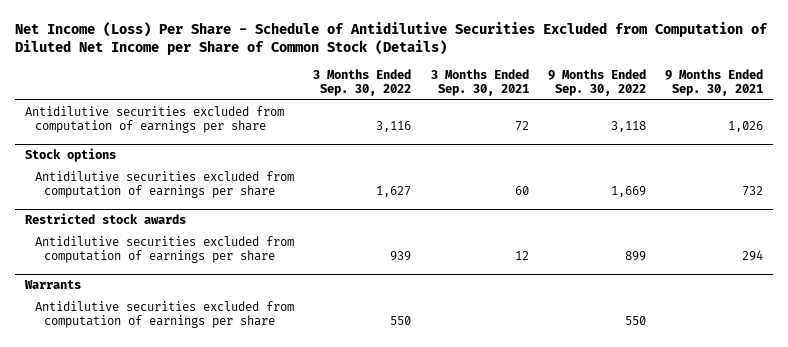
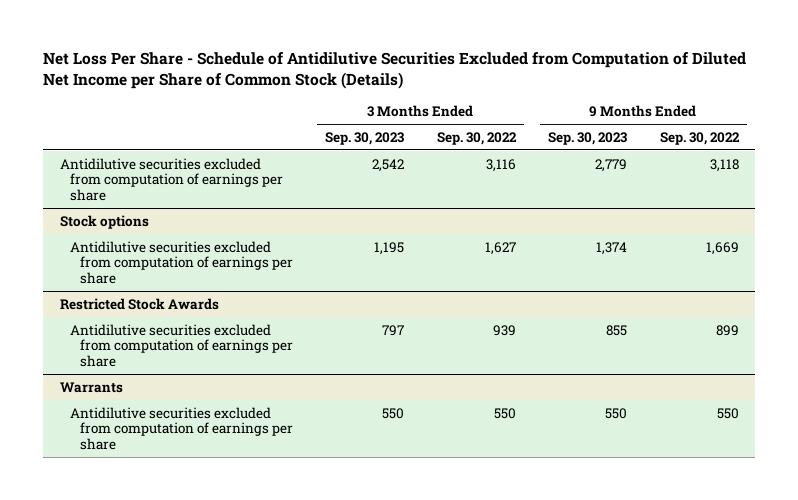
- Net Income (Loss) Per Share - Schedule of Antidilutive Securities Excluded from Computation of Diluted Net Income per Share of Common Stock (Details)
+ Net Loss Per Share - Schedule of Antidilutive Securities Excluded from Computation of Diluted Net Income per Share of Common Stock (Details)
- | 3 Months Ended Sep. 30, 2022 | 3 Months Ended Sep. 30, 2021 | 9 Months Ended Sep. 30, 2022 | 9 Months Ended Sep. 30, 2021
+ | 3 Months Ended Sep. 30, 2023 | 3 Months Ended Sep. 30, 2022 | 9 Months Ended Sep. 30, 2023 | 9 Months Ended Sep. 30, 2022
- Restricted stock awards
+ Restricted Stock Awards

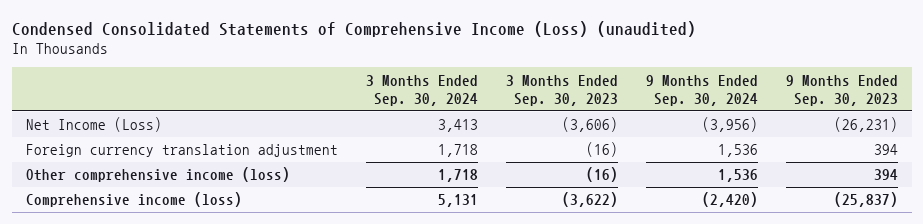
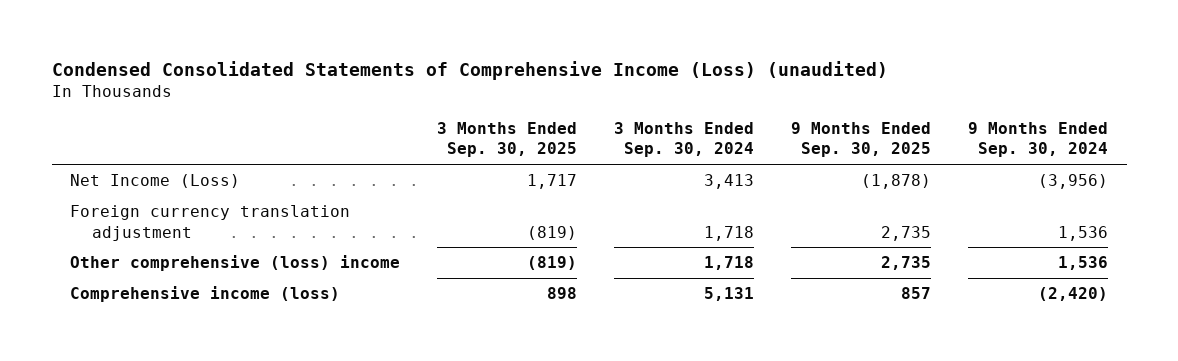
- | 3 Months Ended Sep. 30, 2024 | 3 Months Ended Sep. 30, 2023 | 9 Months Ended Sep. 30, 2024 | 9 Months Ended Sep. 30, 2023
+ | 3 Months Ended Sep. 30, 2025 | 3 Months Ended Sep. 30, 2024 | 9 Months Ended Sep. 30, 2025 | 9 Months Ended Sep. 30, 2024
- Other comprehensive income (loss) | 1,718 | (16) | 1,536 | 394
+ Other comprehensive (loss) income | (819) | 1,718 | 2,735 | 1,536

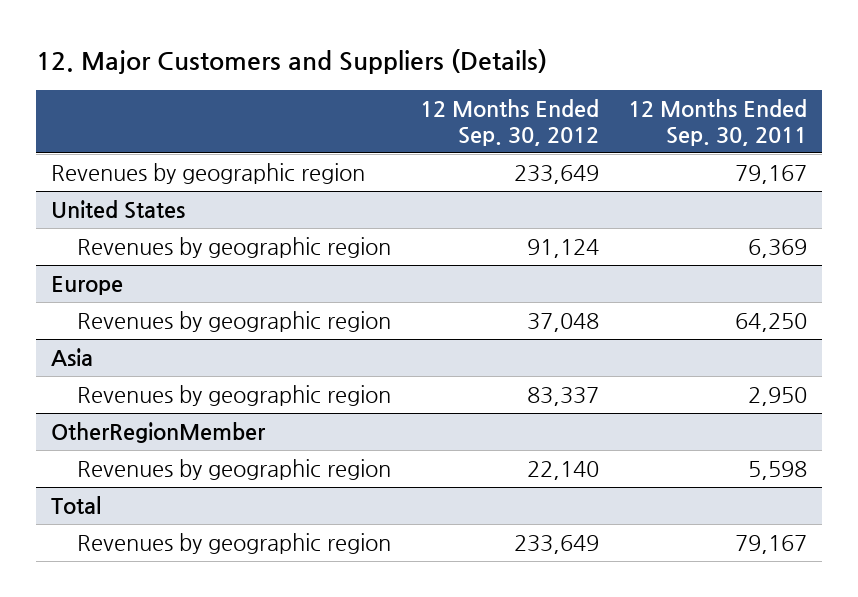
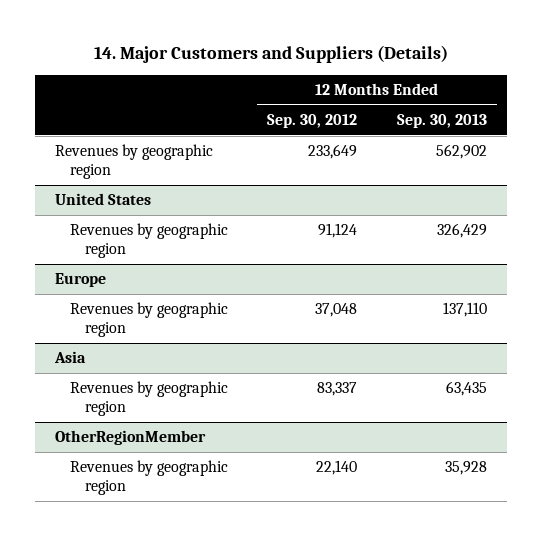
- 12. Major Customers and Suppliers (Details)
+ 14. Major Customers and Suppliers (Details)
- | 12 Months Ended Sep. 30, 2012 | 12 Months Ended Sep. 30, 2011
+ | 12 Months Ended Sep. 30, 2012 | 12 Months Ended Sep. 30, 2013
- Total
- Revenues by geographic region | 233,649 | 79,167

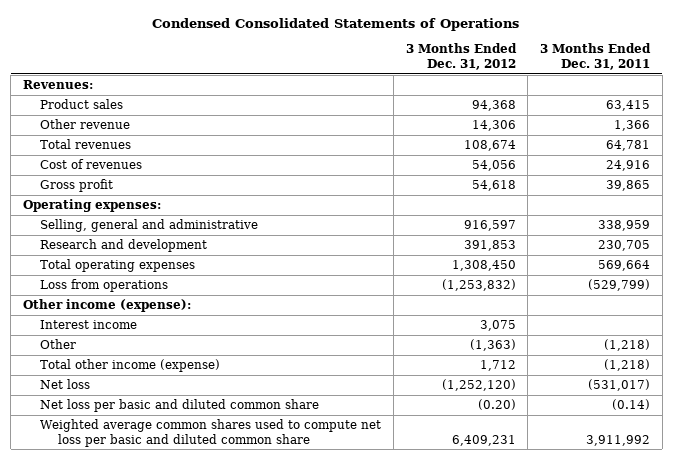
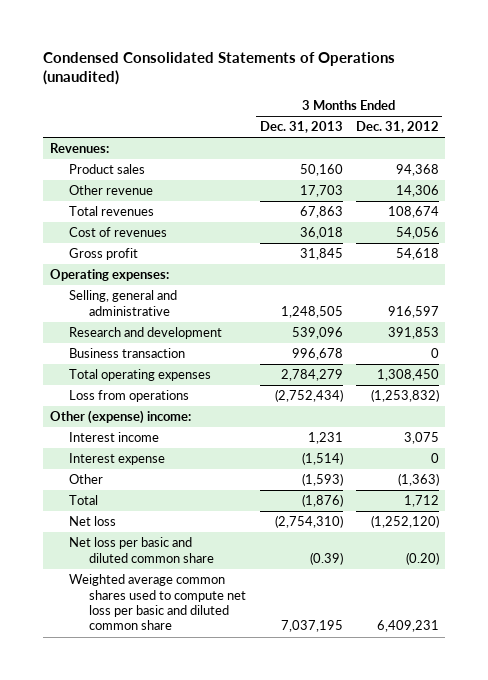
- Condensed Consolidated Statements of Operations
+ Condensed Consolidated Statements of Operations (unaudited)
- | 3 Months Ended Dec. 31, 2012 | 3 Months Ended Dec. 31, 2011
+ | 3 Months Ended Dec. 31, 2013 | 3 Months Ended Dec. 31, 2012
+ Business transaction | 996,678 | 0
- Other income (expense):
+ Other (expense) income:
+ Interest expense | (1,514) | 0
- Total other income (expense) | 1,712 | (1,218)
+ Total | (1,876) | 1,712

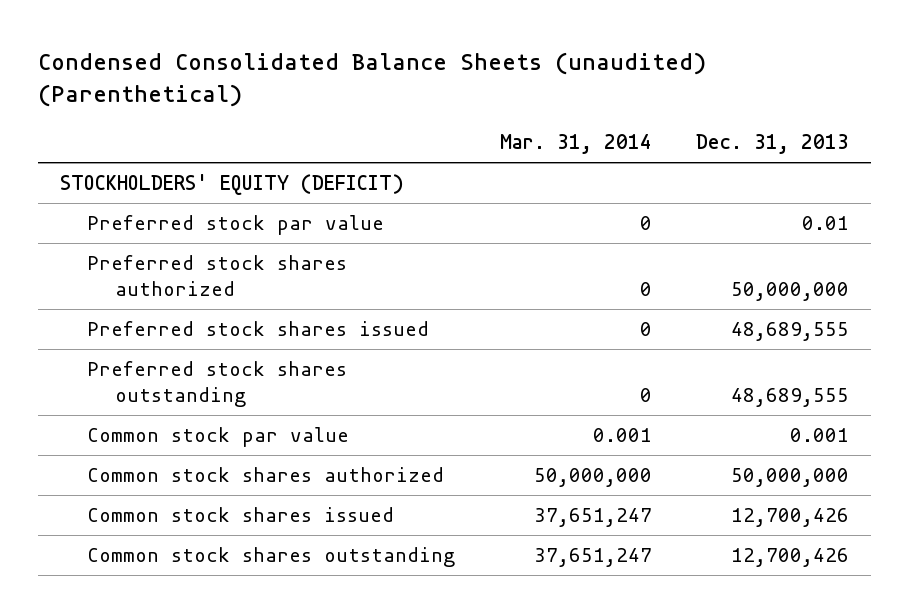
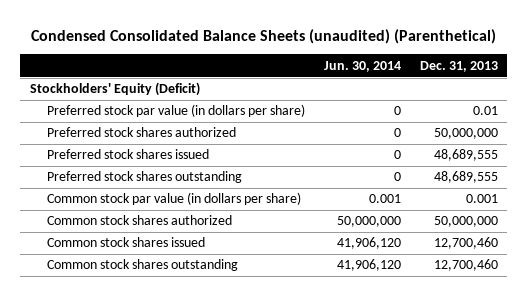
- | Mar. 31, 2014 | Dec. 31, 2013
+ | Jun. 30, 2014 | Dec. 31, 2013
- STOCKHOLDERS' EQUITY (DEFICIT)
- Preferred stock par value | 0 | 0.01
+ Stockholders' Equity (Deficit)
+ Preferred stock par value (in dollars per share) | 0 | 0.01
- Common stock par value | 0.001 | 0.001
+ Common stock par value (in dollars per share) | 0.001 | 0.001
- Common stock shares issued | 37,651,247 | 12,700,426
- Common stock shares outstanding | 37,651,247 | 12,700,426
+ Common stock shares issued | 41,906,120 | 12,700,460
+ Common stock shares outstanding | 41,906,120 | 12,700,460

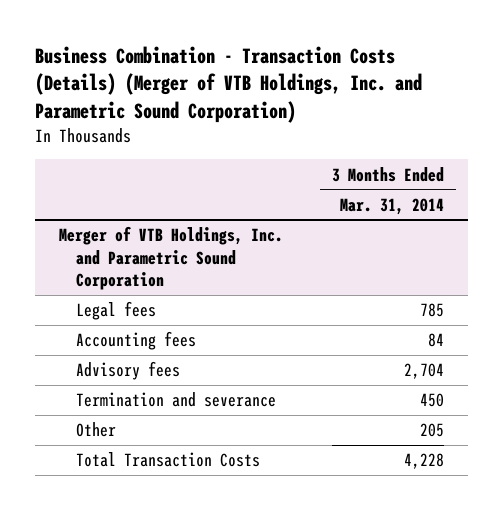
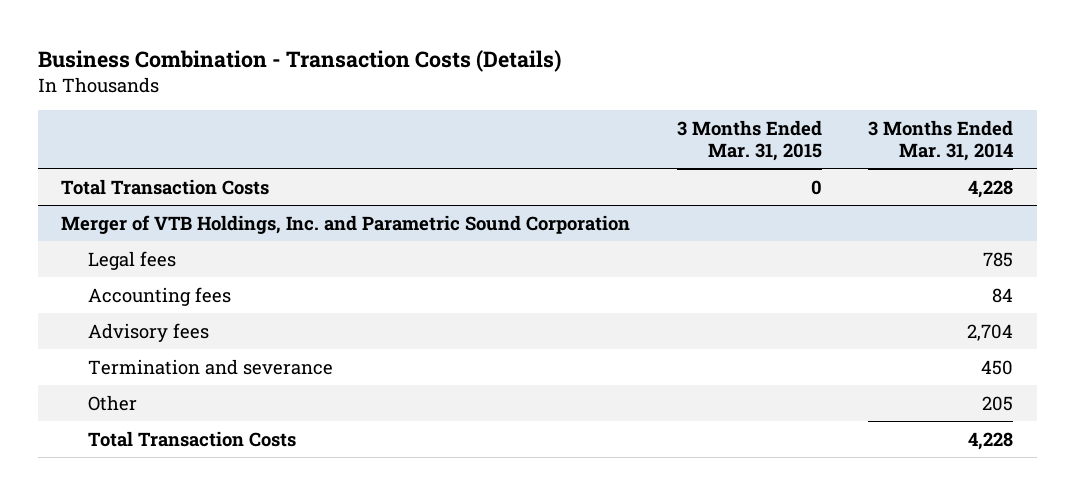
- Business Combination - Transaction Costs (Details) (Merger of VTB Holdings, Inc. and Parametric Sound Corporation)
+ Business Combination - Transaction Costs (Details)
- | 3 Months Ended Mar. 31, 2014
+ | 3 Months Ended Mar. 31, 2015 | 3 Months Ended Mar. 31, 2014
+ Total Transaction Costs | 0 | 4,228

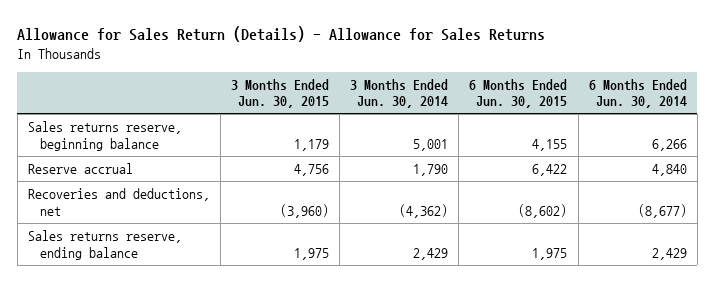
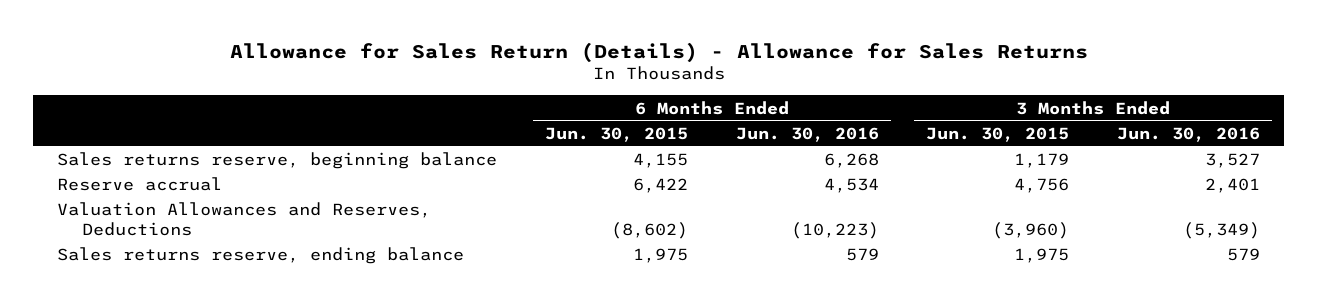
- | 3 Months Ended Jun. 30, 2015 | 3 Months Ended Jun. 30, 2014 | 6 Months Ended Jun. 30, 2015 | 6 Months Ended Jun. 30, 2014
+ | 6 Months Ended Jun. 30, 2015 | 6 Months Ended Jun. 30, 2016 | 3 Months Ended Jun. 30, 2015 | 3 Months Ended Jun. 30, 2016
- Recoveries and deductions, net | (3,960) | (4,362) | (8,602) | (8,677)
+ Valuation Allowances and Reserves, Deductions | (8,602) | (10,223) | (3,960) | (5,349)

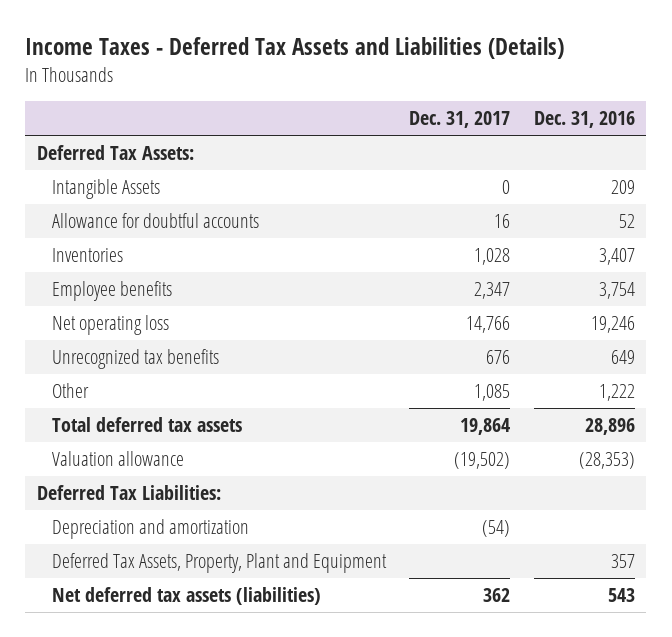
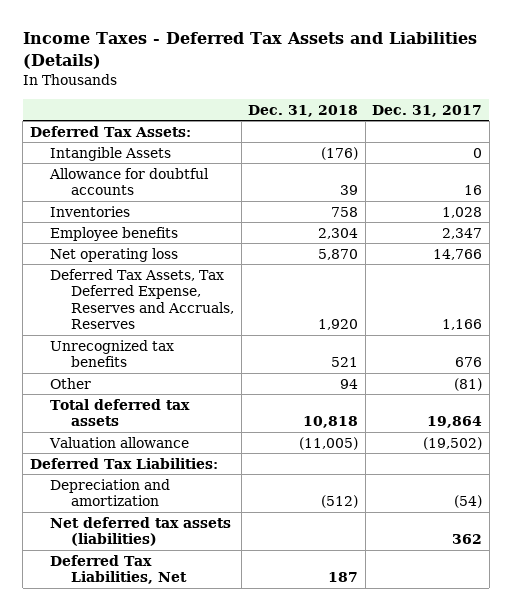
- | Dec. 31, 2017 | Dec. 31, 2016
+ | Dec. 31, 2018 | Dec. 31, 2017
+ Deferred Tax Assets, Tax Deferred Expense, Reserves and Accruals, Reserves | 1,920 | 1,166
- Other | 1,085 | 1,222
+ Other | 94 | (81)
- Deferred Tax Assets, Property, Plant and Equipment | | 357
+ Deferred Tax Liabilities, Net | 187 |

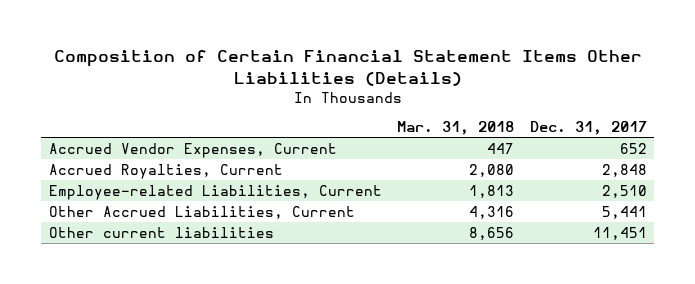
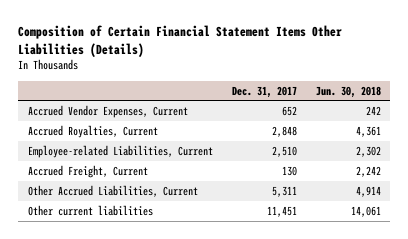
- | Mar. 31, 2018 | Dec. 31, 2017
+ | Dec. 31, 2017 | Jun. 30, 2018
- Other Accrued Liabilities, Current | 4,316 | 5,441
+ Accrued Freight, Current | 130 | 2,242
+ Other Accrued Liabilities, Current | 5,311 | 4,914

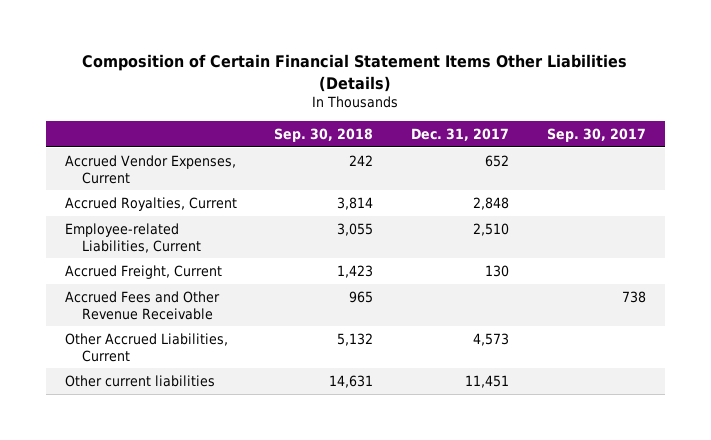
- | Dec. 31, 2017 | Jun. 30, 2018
+ | Sep. 30, 2018 | Dec. 31, 2017 | Sep. 30, 2017
- Other Accrued Liabilities, Current | 5,311 | 4,914
+ Accrued Fees and Other Revenue Receivable | 965 | | 738
+ Other Accrued Liabilities, Current | 5,132 | 4,573 |

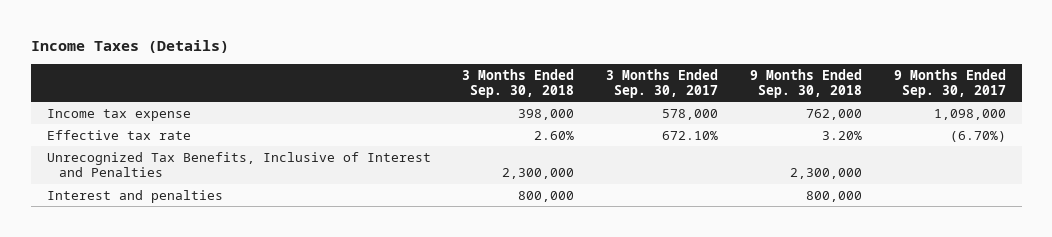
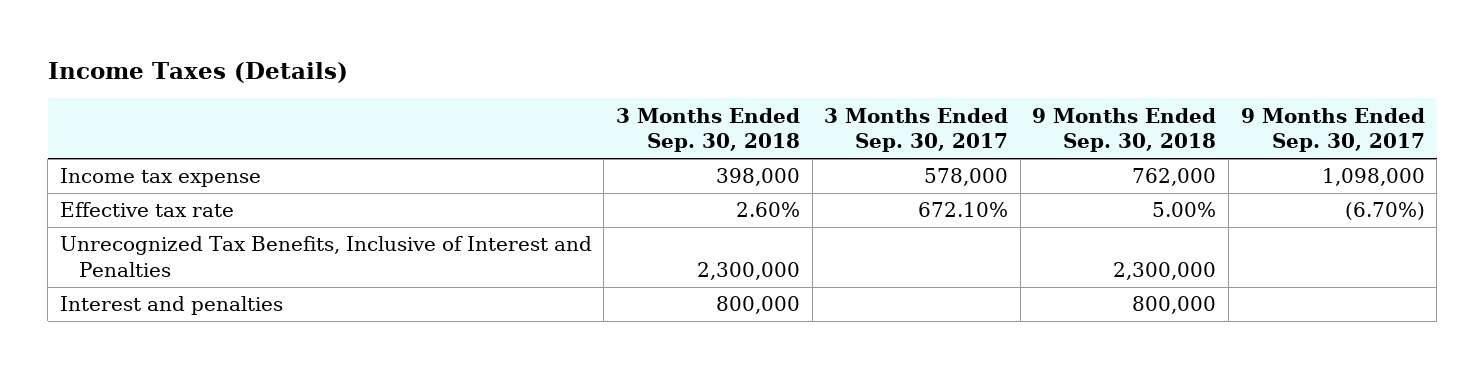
- Effective tax rate | 2.60% | 672.10% | 3.20% | (6.70%)
+ Effective tax rate | 2.60% | 672.10% | 5.00% | (6.70%)

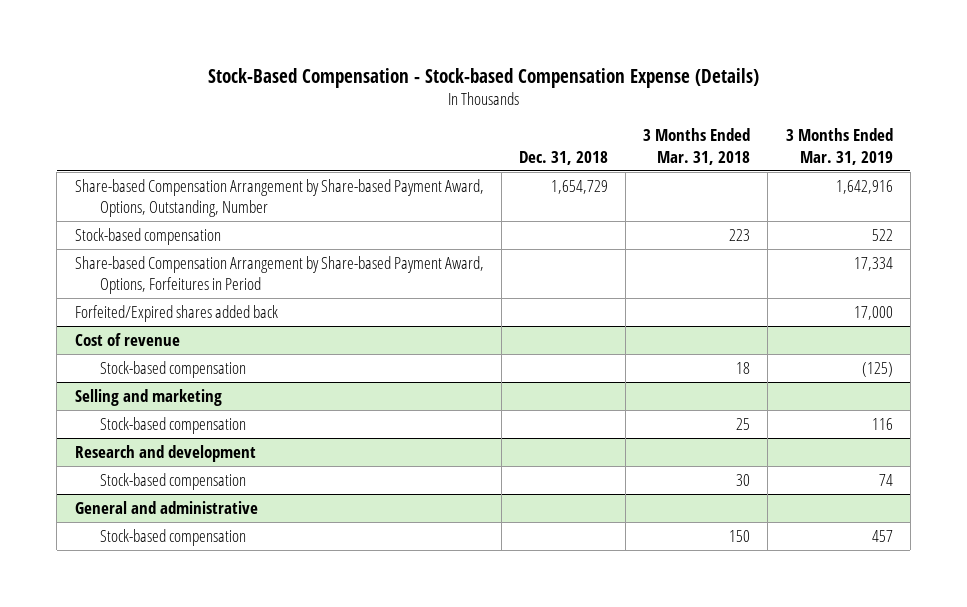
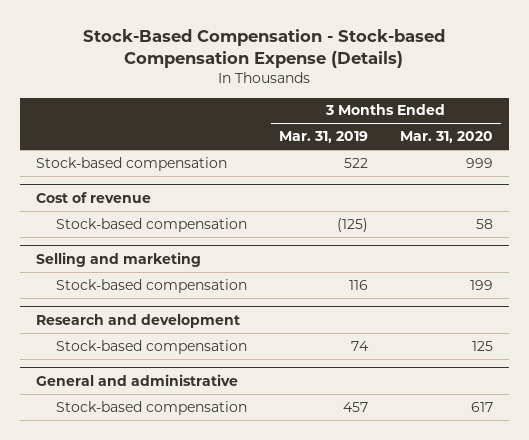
- | Dec. 31, 2018 | 3 Months Ended Mar. 31, 2018 | 3 Months Ended Mar. 31, 2019
+ | 3 Months Ended Mar. 31, 2019 | 3 Months Ended Mar. 31, 2020
- Share-based Compensation Arrangement by Share-based Payment Award, Options, Outstanding, Number | 1,654,729 | | 1,642,916
- Share-based Compensation Arrangement by Share-based Payment Award, Options, Forfeitures in Period | | | 17,334
- Forfeited/Expired shares added back | | | 17,000

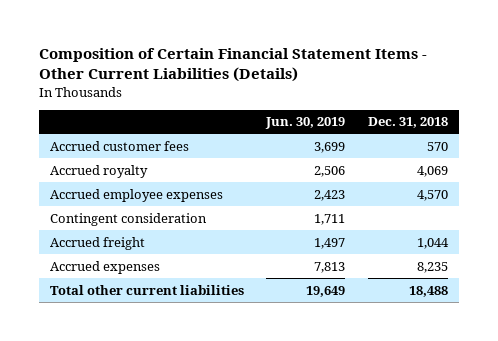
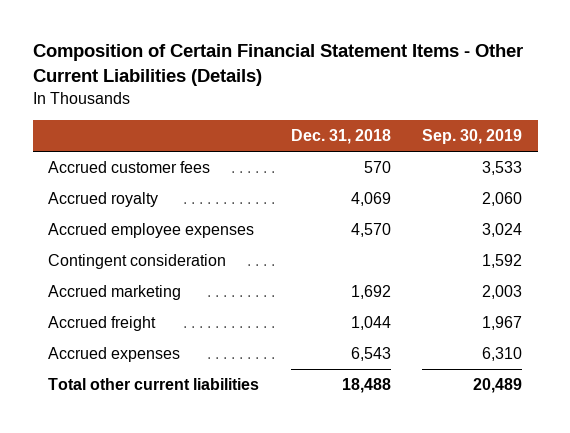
- | Jun. 30, 2019 | Dec. 31, 2018
+ | Dec. 31, 2018 | Sep. 30, 2019
+ Accrued marketing | 1,692 | 2,003
- Accrued expenses | 7,813 | 8,235
+ Accrued expenses | 6,543 | 6,310

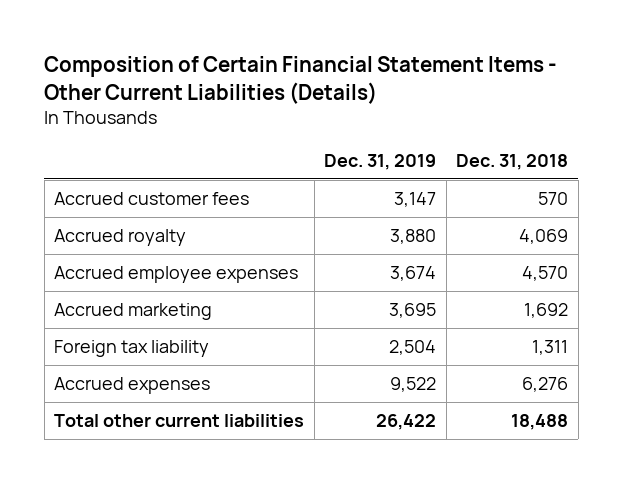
- | Dec. 31, 2018 | Sep. 30, 2019
+ | Dec. 31, 2019 | Dec. 31, 2018
- Contingent consideration | | 1,592
- Accrued freight | 1,044 | 1,967
- Accrued expenses | 6,543 | 6,310
+ Foreign tax liability | 2,504 | 1,311
+ Accrued expenses | 9,522 | 6,276

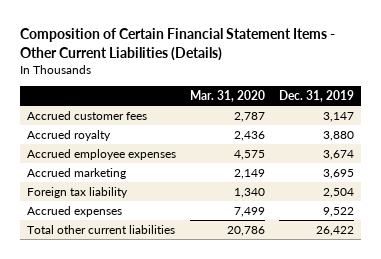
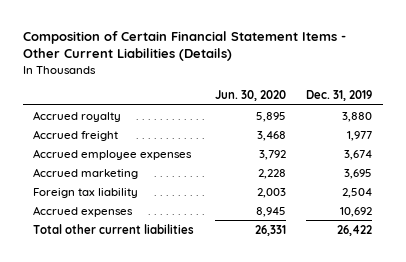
- | Mar. 31, 2020 | Dec. 31, 2019
+ | Jun. 30, 2020 | Dec. 31, 2019
- Accrued customer fees | 2,787 | 3,147
+ Accrued freight | 3,468 | 1,977
- Accrued expenses | 7,499 | 9,522
+ Accrued expenses | 8,945 | 10,692

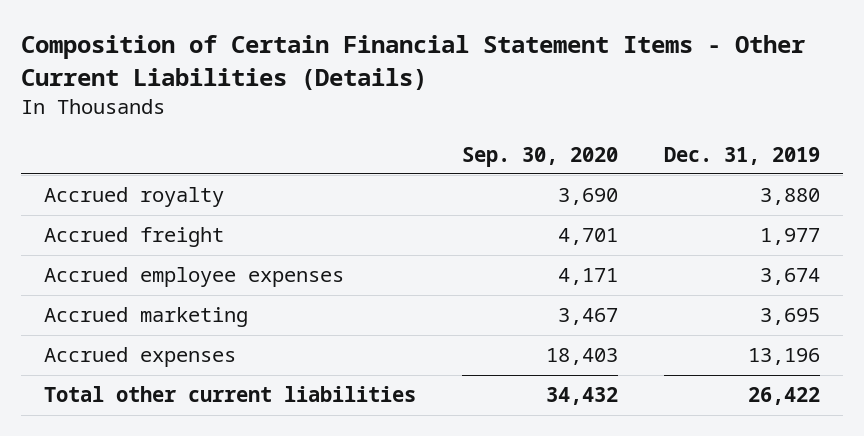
- | Jun. 30, 2020 | Dec. 31, 2019
+ | Sep. 30, 2020 | Dec. 31, 2019
- Foreign tax liability | 2,003 | 2,504
- Accrued expenses | 8,945 | 10,692
+ Accrued expenses | 18,403 | 13,196

